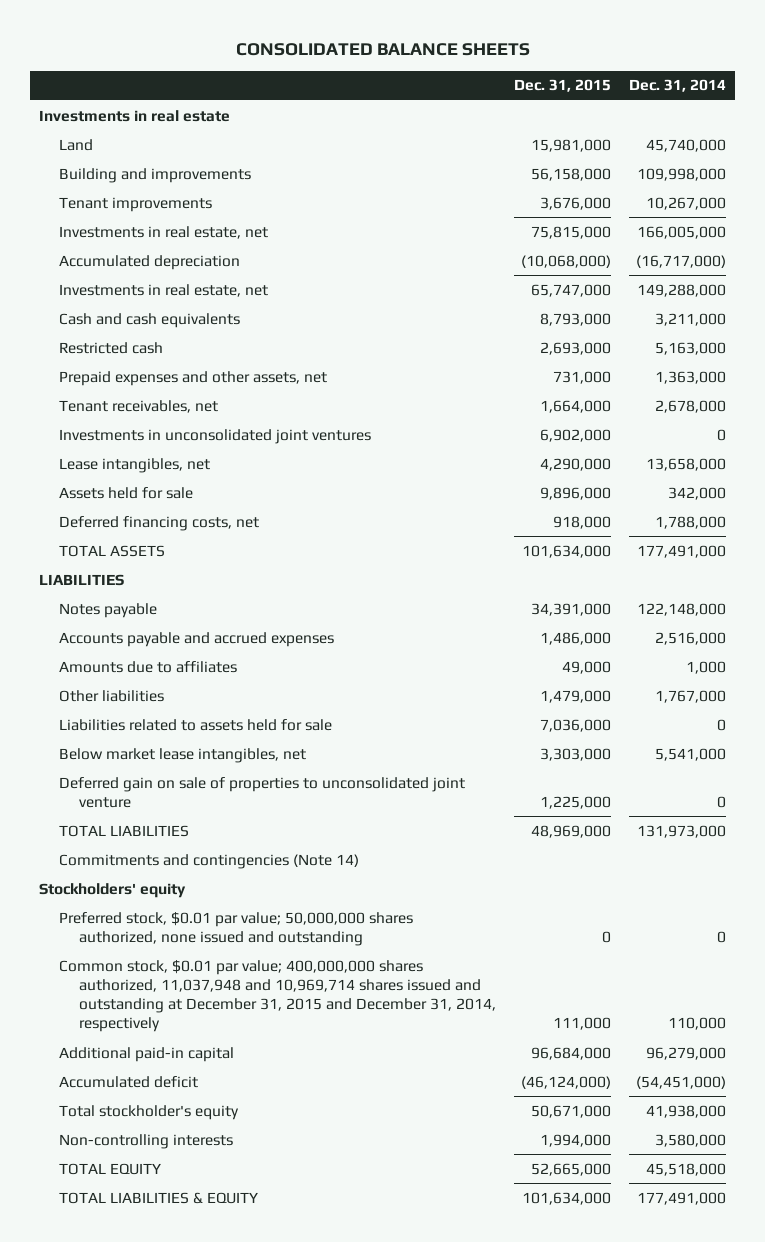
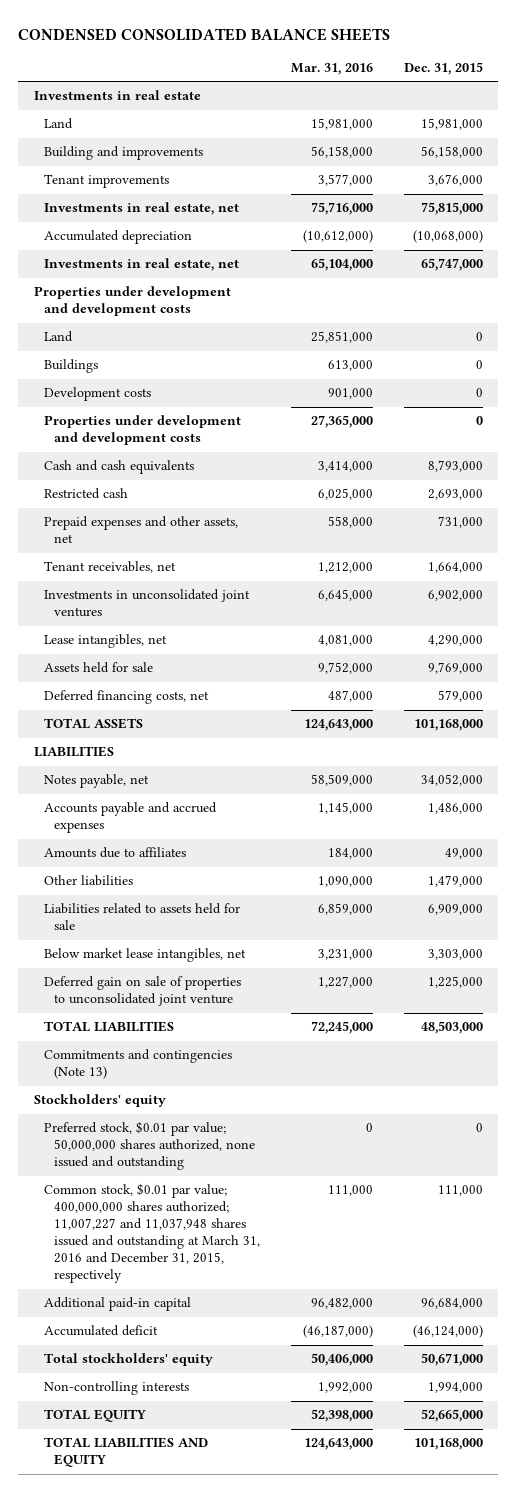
- CONSOLIDATED BALANCE SHEETS
+ CONDENSED CONSOLIDATED BALANCE SHEETS
- | Dec. 31, 2015 | Dec. 31, 2014
+ | Mar. 31, 2016 | Dec. 31, 2015
+ Properties under development and development costs
+ Land | 25,851,000 | 0
+ Buildings | 613,000 | 0
+ Development costs | 901,000 | 0
+ Properties under development and development costs | 27,365,000 | 0
- Assets held for sale | 9,896,000 | 342,000
- Deferred financing costs, net | 918,000 | 1,788,000
- TOTAL ASSETS | 101,634,000 | 177,491,000
+ Assets held for sale | 9,752,000 | 9,769,000
+ Deferred financing costs, net | 487,000 | 579,000
+ TOTAL ASSETS | 124,643,000 | 101,168,000
- Notes payable | 34,391,000 | 122,148,000
+ Notes payable, net | 58,509,000 | 34,052,000
- Liabilities related to assets held for sale | 7,036,000 | 0
+ Liabilities related to assets held for sale | 6,859,000 | 6,909,000
- TOTAL LIABILITIES | 48,969,000 | 131,973,000
- Commitments and contingencies (Note 14)
+ TOTAL LIABILITIES | 72,245,000 | 48,503,000
+ Commitments and contingencies (Note 13)
- Common stock, $0.01 par value; 400,000,000 shares authorized, 11,037,948 and 10,969,714 shares issued and outstanding at December 31, 2015 and December 31, 2014, respectively | 111,000 | 110,000
+ Common stock, $0.01 par value; 400,000,000 shares authorized; 11,007,227 and 11,037,948 shares issued and outstanding at March 31, 2016 and December 31, 2015, respectively | 111,000 | 111,000
- Total stockholder's equity | 50,671,000 | 41,938,000
+ Total stockholders' equity | 50,406,000 | 50,671,000
- TOTAL LIABILITIES & EQUITY | 101,634,000 | 177,491,000
+ TOTAL LIABILITIES AND EQUITY | 124,643,000 | 101,168,000

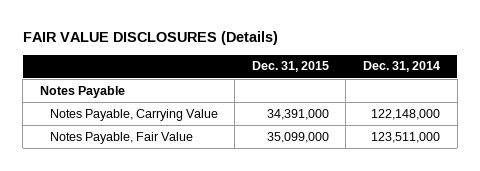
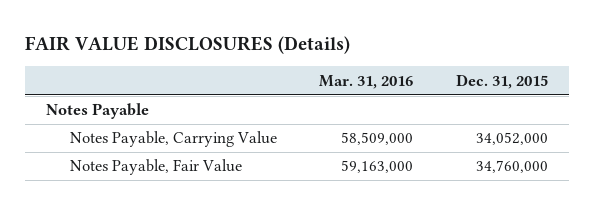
- | Dec. 31, 2015 | Dec. 31, 2014
+ | Mar. 31, 2016 | Dec. 31, 2015
- Notes Payable, Carrying Value | 34,391,000 | 122,148,000
- Notes Payable, Fair Value | 35,099,000 | 123,511,000
+ Notes Payable, Carrying Value | 58,509,000 | 34,052,000
+ Notes Payable, Fair Value | 59,163,000 | 34,760,000

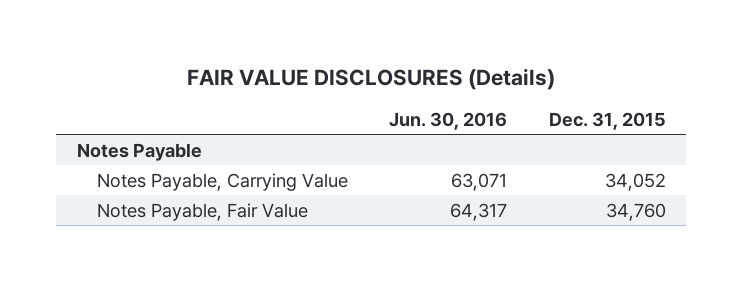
- | Mar. 31, 2016 | Dec. 31, 2015
+ | Jun. 30, 2016 | Dec. 31, 2015
- Notes Payable, Carrying Value | 58,509,000 | 34,052,000
- Notes Payable, Fair Value | 59,163,000 | 34,760,000
+ Notes Payable, Carrying Value | 63,071 | 34,052
+ Notes Payable, Fair Value | 64,317 | 34,760

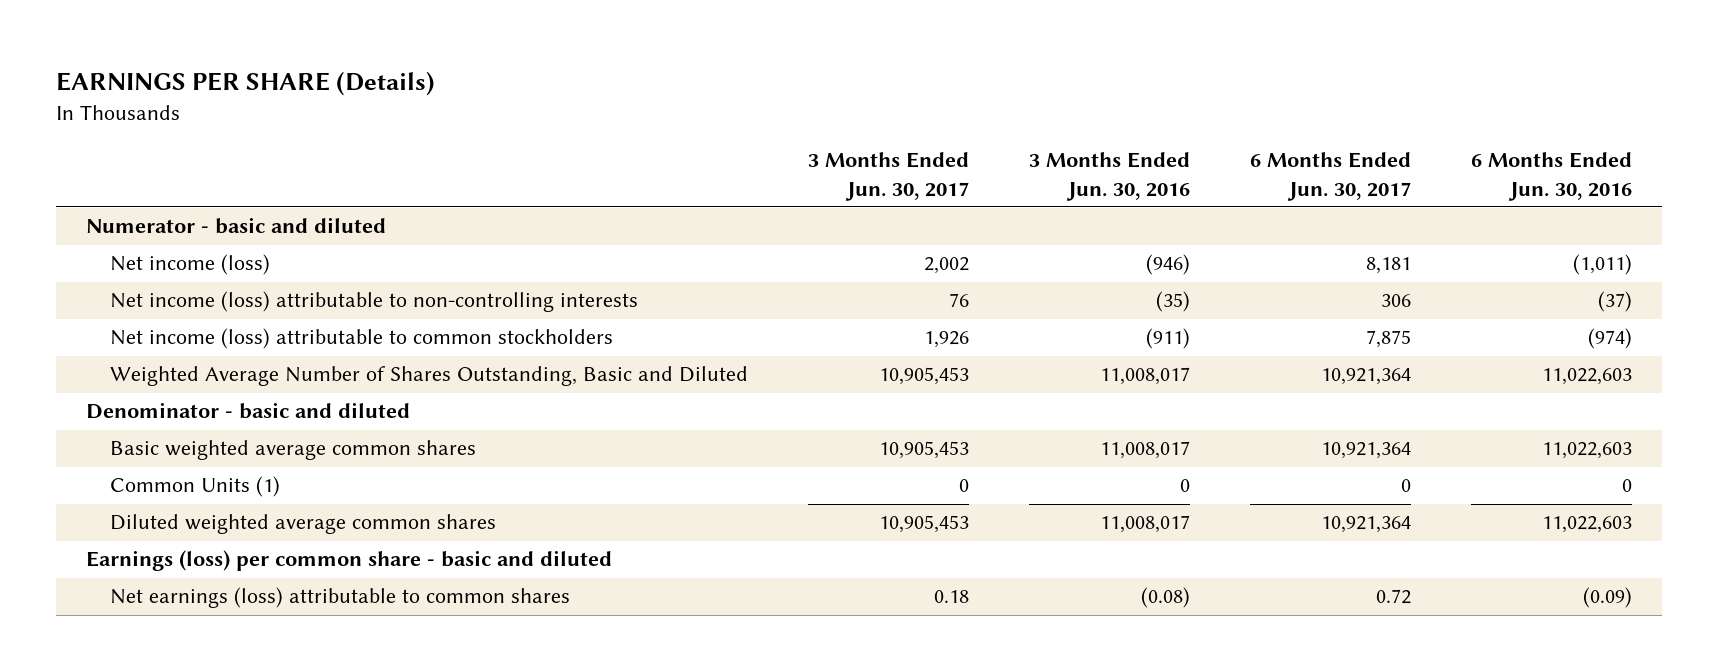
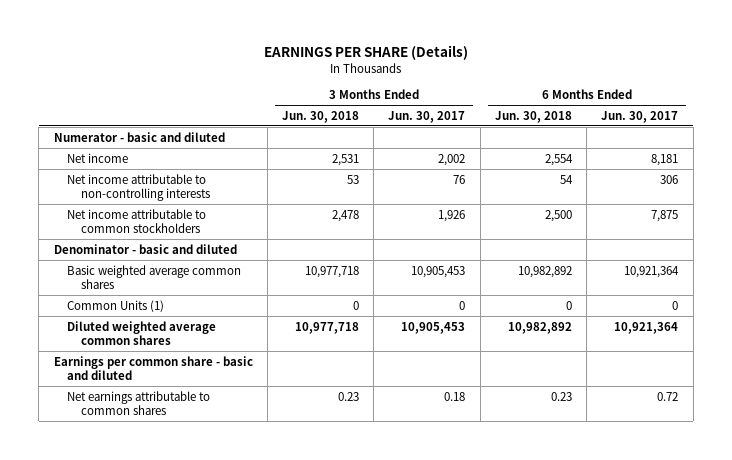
- | 3 Months Ended Jun. 30, 2017 | 3 Months Ended Jun. 30, 2016 | 6 Months Ended Jun. 30, 2017 | 6 Months Ended Jun. 30, 2016
+ | 3 Months Ended Jun. 30, 2018 | 3 Months Ended Jun. 30, 2017 | 6 Months Ended Jun. 30, 2018 | 6 Months Ended Jun. 30, 2017
- Net income (loss) | 2,002 | (946) | 8,181 | (1,011)
- Net income (loss) attributable to non-controlling interests | 76 | (35) | 306 | (37)
- Net income (loss) attributable to common stockholders | 1,926 | (911) | 7,875 | (974)
- Weighted Average Number of Shares Outstanding, Basic and Diluted | 10,905,453 | 11,008,017 | 10,921,364 | 11,022,603
+ Net income | 2,531 | 2,002 | 2,554 | 8,181
+ Net income attributable to non-controlling interests | 53 | 76 | 54 | 306
+ Net income attributable to common stockholders | 2,478 | 1,926 | 2,500 | 7,875
- Earnings (loss) per common share - basic and diluted
- Net earnings (loss) attributable to common shares | 0.18 | (0.08) | 0.72 | (0.09)
+ Earnings per common share - basic and diluted
+ Net earnings attributable to common shares | 0.23 | 0.18 | 0.23 | 0.72

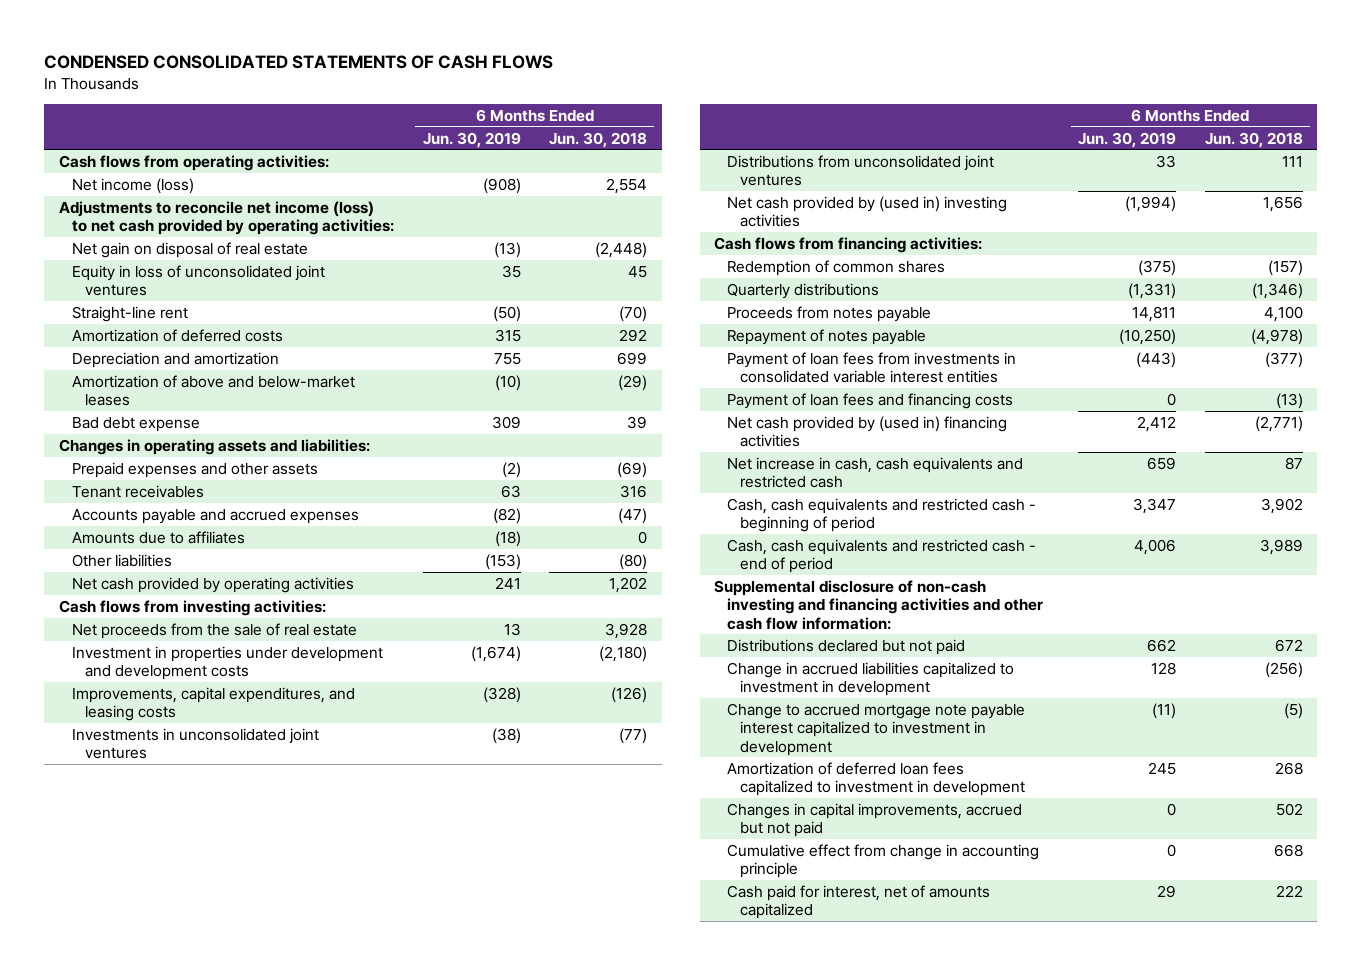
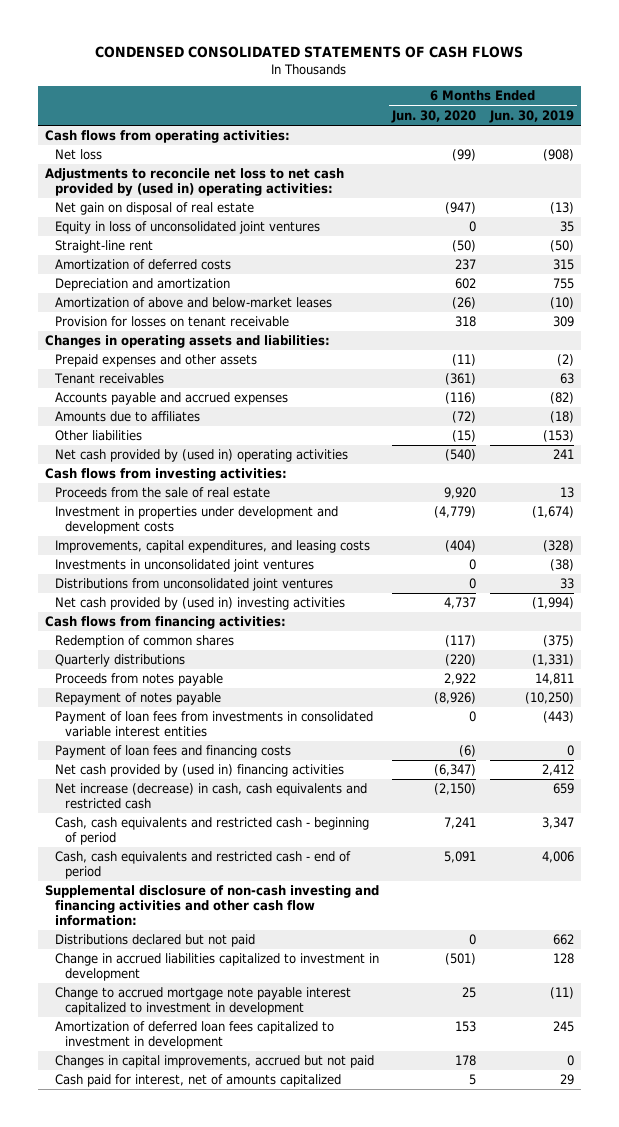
- | 6 Months Ended Jun. 30, 2019 | 6 Months Ended Jun. 30, 2018
+ | 6 Months Ended Jun. 30, 2020 | 6 Months Ended Jun. 30, 2019
- Net income (loss) | (908) | 2,554
- Adjustments to reconcile net income (loss) to net cash provided by operating activities:
+ Net loss | (99) | (908)
+ Adjustments to reconcile net loss to net cash provided by (used in) operating activities:
- Bad debt expense | 309 | 39
+ Provision for losses on tenant receivable | 318 | 309
- Net cash provided by operating activities | 241 | 1,202
+ Net cash provided by (used in) operating activities | (540) | 241
- Net proceeds from the sale of real estate | 13 | 3,928
+ Proceeds from the sale of real estate | 9,920 | 13
- Net increase in cash, cash equivalents and restricted cash | 659 | 87
+ Net increase (decrease) in cash, cash equivalents and restricted cash | (2,150) | 659
- Cumulative effect from change in accounting principle | 0 | 668

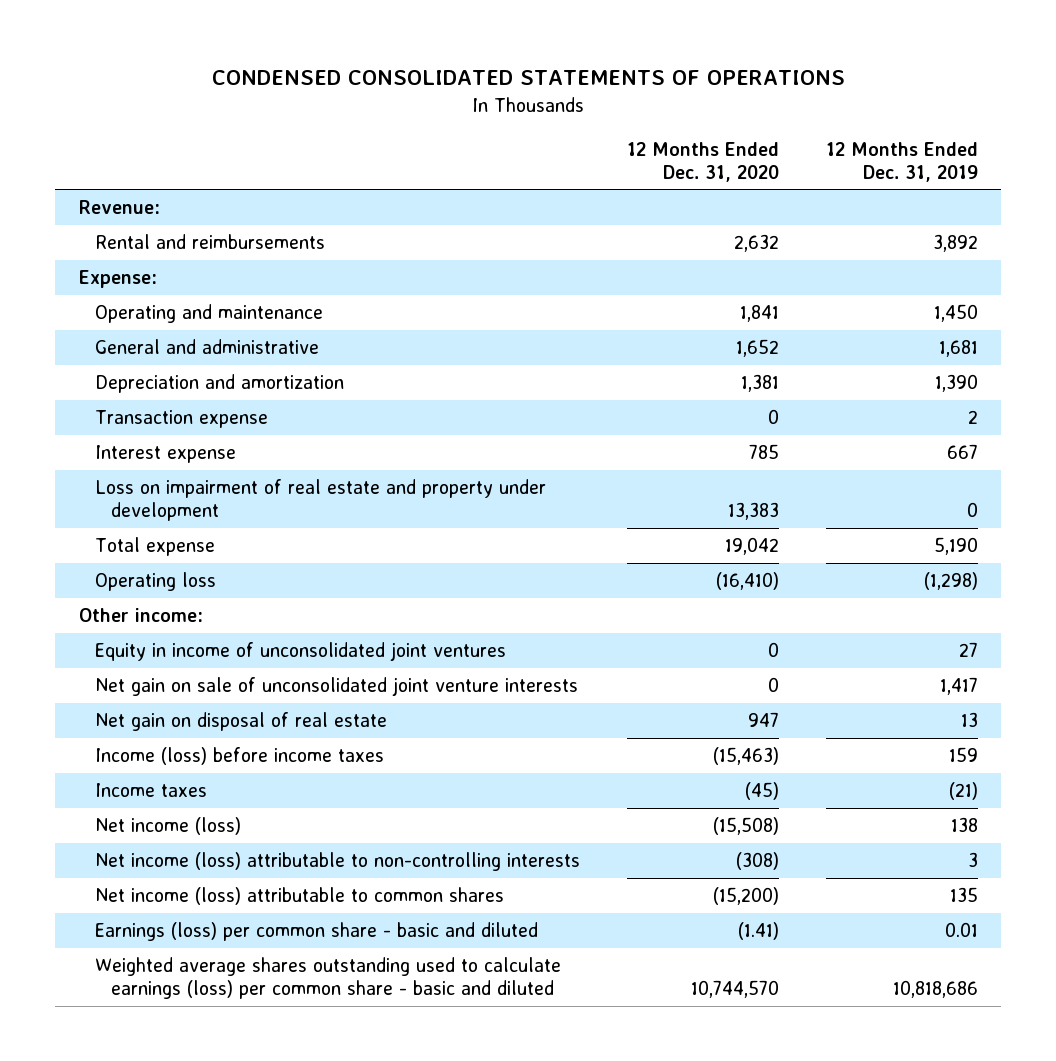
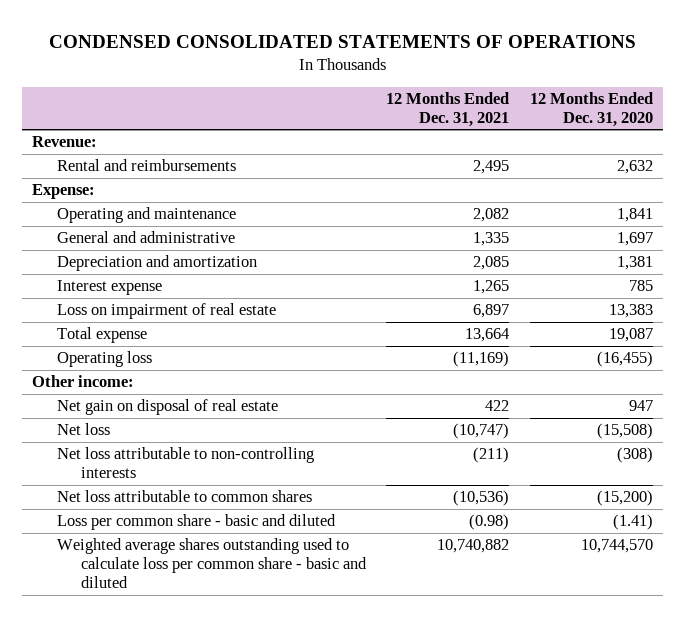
- | 12 Months Ended Dec. 31, 2020 | 12 Months Ended Dec. 31, 2019
+ | 12 Months Ended Dec. 31, 2021 | 12 Months Ended Dec. 31, 2020
- General and administrative | 1,652 | 1,681
+ General and administrative | 1,335 | 1,697
- Transaction expense | 0 | 2
- Loss on impairment of real estate and property under development | 13,383 | 0
- Total expense | 19,042 | 5,190
- Operating loss | (16,410) | (1,298)
+ Loss on impairment of real estate | 6,897 | 13,383
+ Total expense | 13,664 | 19,087
+ Operating loss | (11,169) | (16,455)
- Equity in income of unconsolidated joint ventures | 0 | 27
- Net gain on sale of unconsolidated joint venture interests | 0 | 1,417
- Income (loss) before income taxes | (15,463) | 159
- Income taxes | (45) | (21)
- Net income (loss) | (15,508) | 138
- Net income (loss) attributable to non-controlling interests | (308) | 3
- Net income (loss) attributable to common shares | (15,200) | 135
- Earnings (loss) per common share - basic and diluted | (1.41) | 0.01
- Weighted average shares outstanding used to calculate earnings (loss) per common share - basic and diluted | 10,744,570 | 10,818,686
+ Net loss | (10,747) | (15,508)
+ Net loss attributable to non-controlling interests | (211) | (308)
+ Net loss attributable to common shares | (10,536) | (15,200)
+ Loss per common share - basic and diluted | (0.98) | (1.41)
+ Weighted average shares outstanding used to calculate loss per common share - basic and diluted | 10,740,882 | 10,744,570

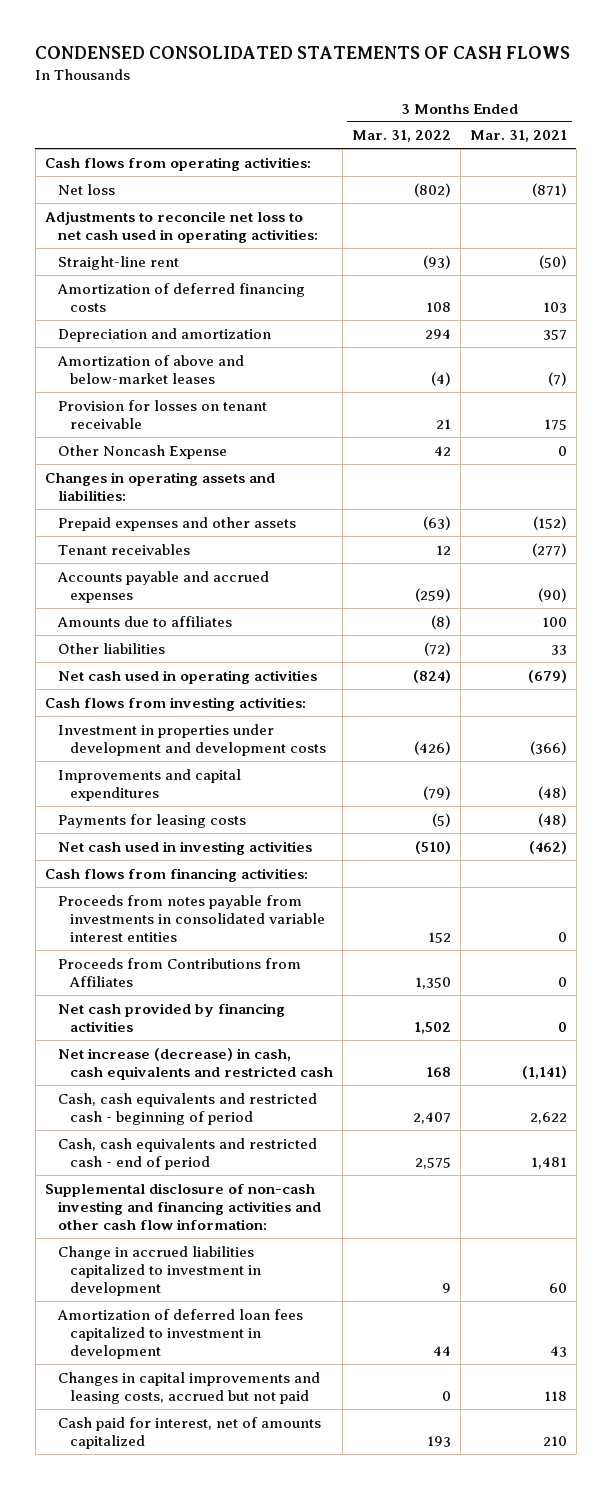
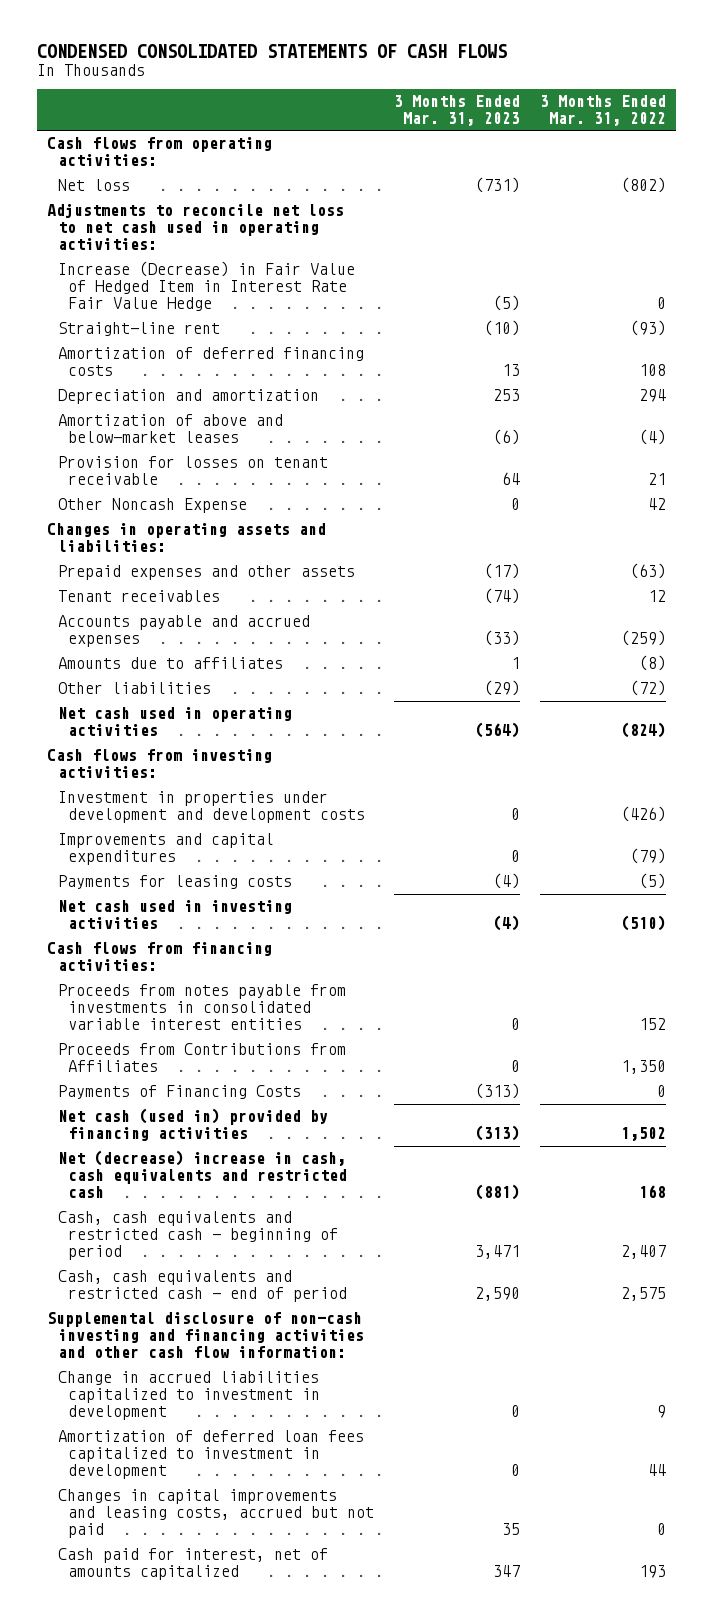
- | 3 Months Ended Mar. 31, 2022 | 3 Months Ended Mar. 31, 2021
+ | 3 Months Ended Mar. 31, 2023 | 3 Months Ended Mar. 31, 2022
+ Increase (Decrease) in Fair Value of Hedged Item in Interest Rate Fair Value Hedge | (5) | 0
- Net cash provided by financing activities | 1,502 | 0
- Net increase (decrease) in cash, cash equivalents and restricted cash | 168 | (1,141)
+ Payments of Financing Costs | (313) | 0
+ Net cash (used in) provided by financing activities | (313) | 1,502
+ Net (decrease) increase in cash, cash equivalents and restricted cash | (881) | 168

